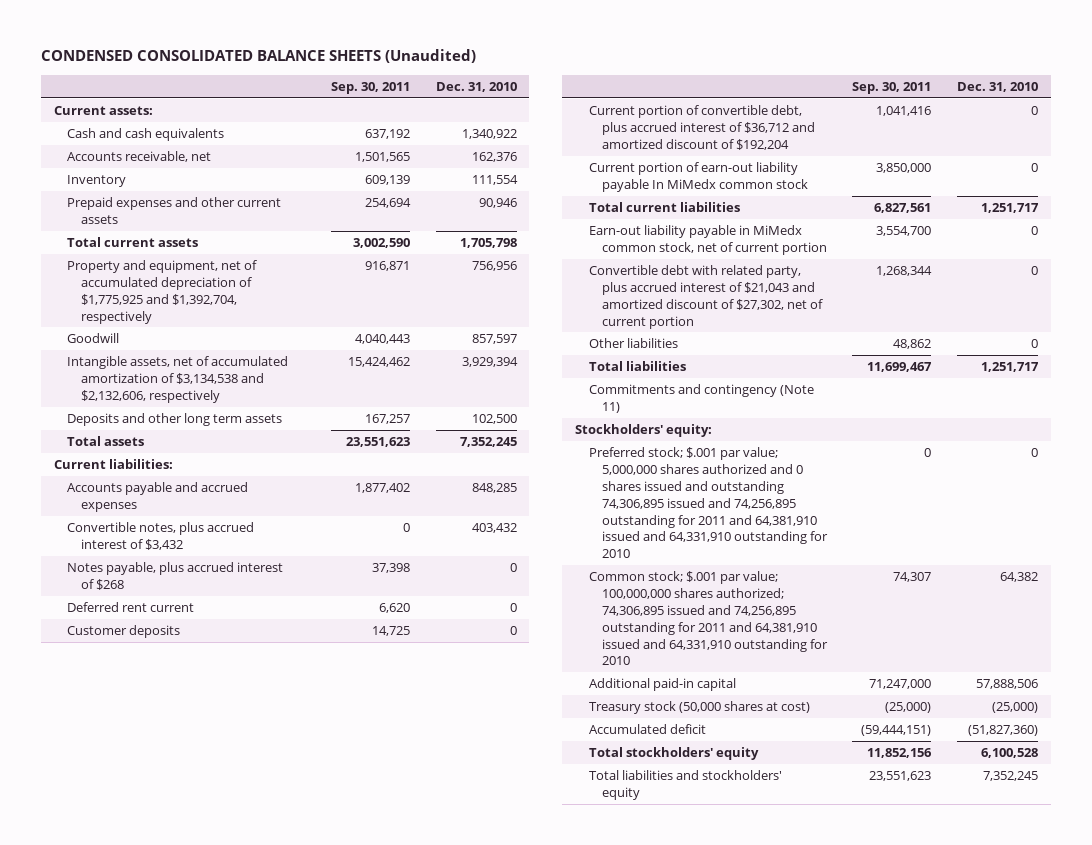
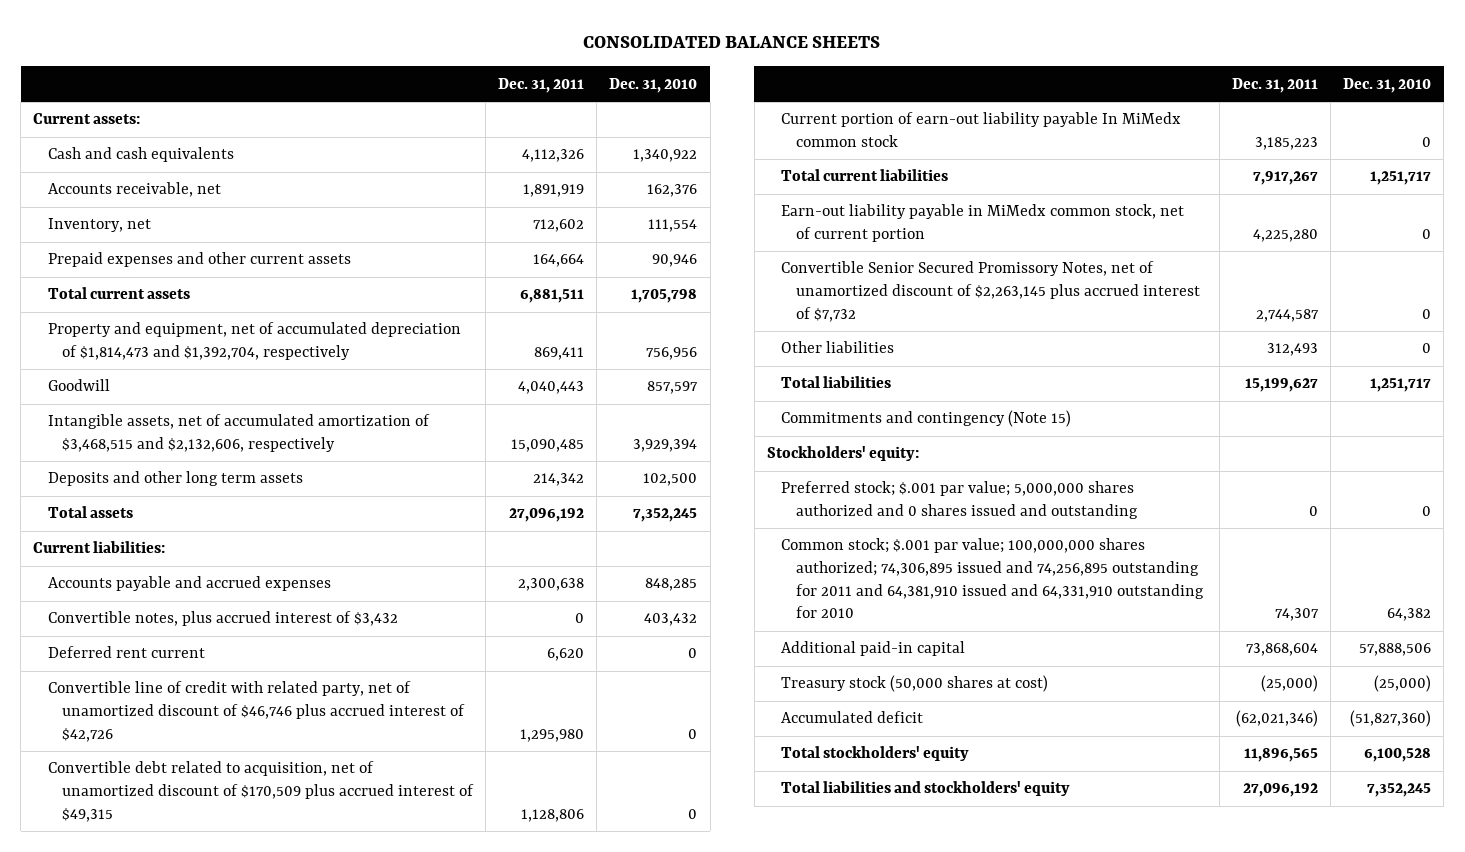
- CONDENSED CONSOLIDATED BALANCE SHEETS (Unaudited)
+ CONSOLIDATED BALANCE SHEETS
- | Sep. 30, 2011 | Dec. 31, 2010
+ | Dec. 31, 2011 | Dec. 31, 2010
- Inventory | 609,139 | 111,554
+ Inventory, net | 712,602 | 111,554
- Property and equipment, net of accumulated depreciation of $1,775,925 and $1,392,704, respectively | 916,871 | 756,956
+ Property and equipment, net of accumulated depreciation of $1,814,473 and $1,392,704, respectively | 869,411 | 756,956
- Intangible assets, net of accumulated amortization of $3,134,538 and $2,132,606, respectively | 15,424,462 | 3,929,394
+ Intangible assets, net of accumulated amortization of $3,468,515 and $2,132,606, respectively | 15,090,485 | 3,929,394
- Notes payable, plus accrued interest of $268 | 37,398 | 0
- Customer deposits | 14,725 | 0
- Current portion of convertible debt, plus accrued interest of $36,712 and amortized discount of $192,204 | 1,041,416 | 0
+ Convertible line of credit with related party, net of unamortized discount of $46,746 plus accrued interest of $42,726 | 1,295,980 | 0
+ Convertible debt related to acquisition, net of unamortized discount of $170,509 plus accrued interest of $49,315 | 1,128,806 | 0
- Convertible debt with related party, plus accrued interest of $21,043 and amortized discount of $27,302, net of current portion | 1,268,344 | 0
+ Convertible Senior Secured Promissory Notes, net of unamortized discount of $2,263,145 plus accrued interest of $7,732 | 2,744,587 | 0
- Commitments and contingency (Note 11)
+ Commitments and contingency (Note 15)
- Preferred stock; $.001 par value; 5,000,000 shares authorized and 0 shares issued and outstanding 74,306,895 issued and 74,256,895 outstanding for 2011 and 64,381,910 issued and 64,331,910 outstanding for 2010 | 0 | 0
+ Preferred stock; $.001 par value; 5,000,000 shares authorized and 0 shares issued and outstanding | 0 | 0

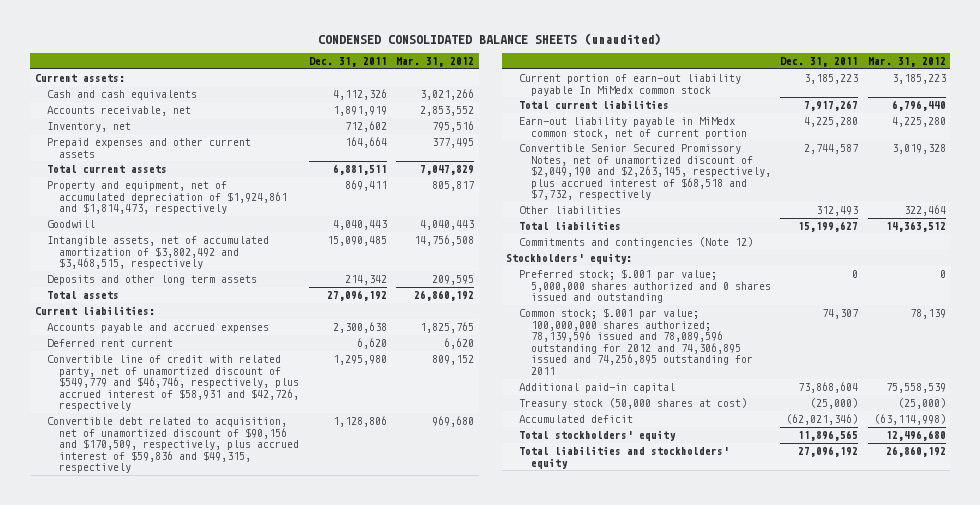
- CONSOLIDATED BALANCE SHEETS
+ CONDENSED CONSOLIDATED BALANCE SHEETS (unaudited)
- | Dec. 31, 2011 | Dec. 31, 2010
+ | Dec. 31, 2011 | Mar. 31, 2012
- Property and equipment, net of accumulated depreciation of $1,814,473 and $1,392,704, respectively | 869,411 | 756,956
+ Property and equipment, net of accumulated depreciation of $1,924,861 and $1,814,473, respectively | 869,411 | 805,817
- Intangible assets, net of accumulated amortization of $3,468,515 and $2,132,606, respectively | 15,090,485 | 3,929,394
+ Intangible assets, net of accumulated amortization of $3,802,492 and $3,468,515, respectively | 15,090,485 | 14,756,508
- Convertible notes, plus accrued interest of $3,432 | 0 | 403,432
- Convertible line of credit with related party, net of unamortized discount of $46,746 plus accrued interest of $42,726 | 1,295,980 | 0
- Convertible debt related to acquisition, net of unamortized discount of $170,509 plus accrued interest of $49,315 | 1,128,806 | 0
+ Convertible line of credit with related party, net of unamortized discount of $549,779 and $46,746, respectively, plus accrued interest of $58,931 and $42,726, respectively | 1,295,980 | 809,152
+ Convertible debt related to acquisition, net of unamortized discount of $90,156 and $170,509, respectively, plus accrued interest of $59,836 and $49,315, respectively | 1,128,806 | 969,680
- Convertible Senior Secured Promissory Notes, net of unamortized discount of $2,263,145 plus accrued interest of $7,732 | 2,744,587 | 0
+ Convertible Senior Secured Promissory Notes, net of unamortized discount of $2,049,190 and $2,263,145, respectively, plus accrued interest of $68,518 and $7,732, respectively | 2,744,587 | 3,019,328
- Commitments and contingency (Note 15)
+ Commitments and contingencies (Note 12)
- Common stock; $.001 par value; 100,000,000 shares authorized; 74,306,895 issued and 74,256,895 outstanding for 2011 and 64,381,910 issued and 64,331,910 outstanding for 2010 | 74,307 | 64,382
+ Common stock; $.001 par value; 100,000,000 shares authorized; 78,139,596 issued and 78,089,596 outstanding for 2012 and 74,306,895 issued and 74,256,895 outstanding for 2011 | 74,307 | 78,139

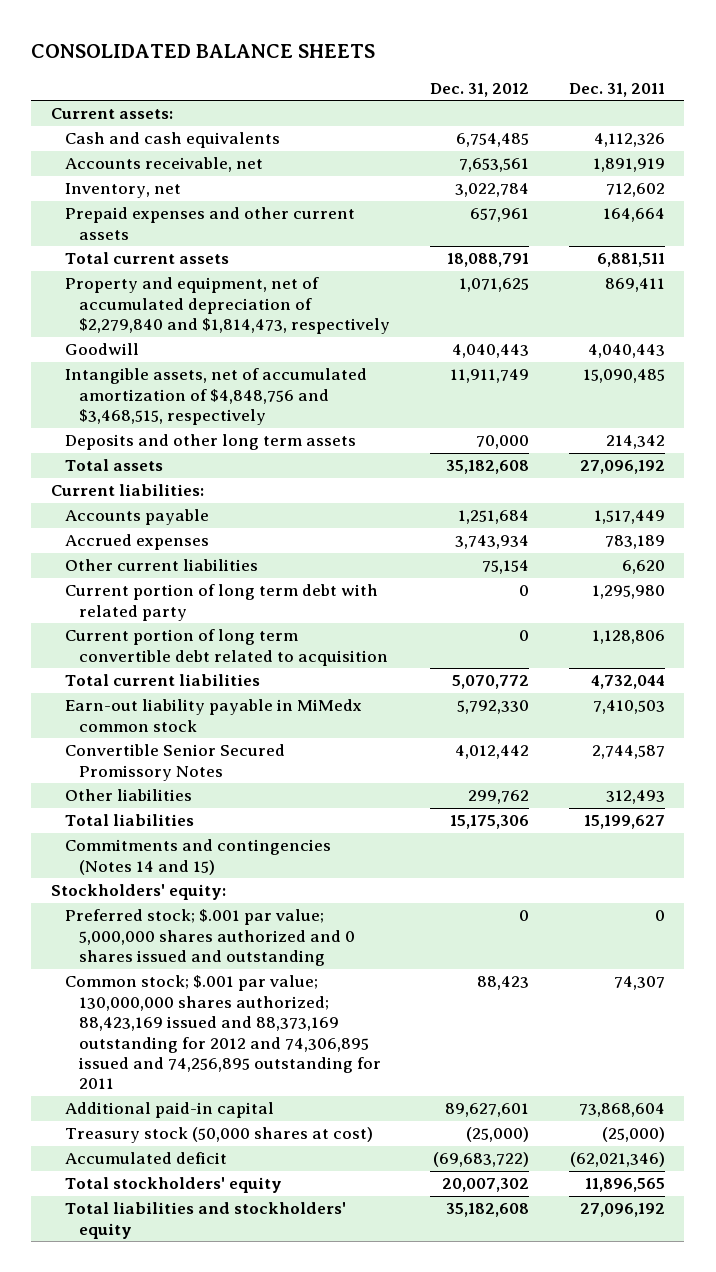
- CONDENSED CONSOLIDATED BALANCE SHEETS (unaudited)
+ CONSOLIDATED BALANCE SHEETS
- | Dec. 31, 2011 | Mar. 31, 2012
+ | Dec. 31, 2012 | Dec. 31, 2011
- Property and equipment, net of accumulated depreciation of $1,924,861 and $1,814,473, respectively | 869,411 | 805,817
+ Property and equipment, net of accumulated depreciation of $2,279,840 and $1,814,473, respectively | 1,071,625 | 869,411
- Intangible assets, net of accumulated amortization of $3,802,492 and $3,468,515, respectively | 15,090,485 | 14,756,508
+ Intangible assets, net of accumulated amortization of $4,848,756 and $3,468,515, respectively | 11,911,749 | 15,090,485
- Accounts payable and accrued expenses | 2,300,638 | 1,825,765
- Deferred rent current | 6,620 | 6,620
- Convertible line of credit with related party, net of unamortized discount of $549,779 and $46,746, respectively, plus accrued interest of $58,931 and $42,726, respectively | 1,295,980 | 809,152
- Convertible debt related to acquisition, net of unamortized discount of $90,156 and $170,509, respectively, plus accrued interest of $59,836 and $49,315, respectively | 1,128,806 | 969,680
- Current portion of earn-out liability payable In MiMedx common stock | 3,185,223 | 3,185,223
- Total current liabilities | 7,917,267 | 6,796,440
- Earn-out liability payable in MiMedx common stock, net of current portion | 4,225,280 | 4,225,280
- Convertible Senior Secured Promissory Notes, net of unamortized discount of $2,049,190 and $2,263,145, respectively, plus accrued interest of $68,518 and $7,732, respectively | 2,744,587 | 3,019,328
+ Accounts payable | 1,251,684 | 1,517,449
+ Accrued expenses | 3,743,934 | 783,189
+ Other current liabilities | 75,154 | 6,620
+ Current portion of long term debt with related party | 0 | 1,295,980
+ Current portion of long term convertible debt related to acquisition | 0 | 1,128,806
+ Total current liabilities | 5,070,772 | 4,732,044
+ Earn-out liability payable in MiMedx common stock | 5,792,330 | 7,410,503
+ Convertible Senior Secured Promissory Notes | 4,012,442 | 2,744,587
- Commitments and contingencies (Note 12)
+ Commitments and contingencies (Notes 14 and 15)
- Common stock; $.001 par value; 100,000,000 shares authorized; 78,139,596 issued and 78,089,596 outstanding for 2012 and 74,306,895 issued and 74,256,895 outstanding for 2011 | 74,307 | 78,139
+ Common stock; $.001 par value; 130,000,000 shares authorized; 88,423,169 issued and 88,373,169 outstanding for 2012 and 74,306,895 issued and 74,256,895 outstanding for 2011 | 88,423 | 74,307

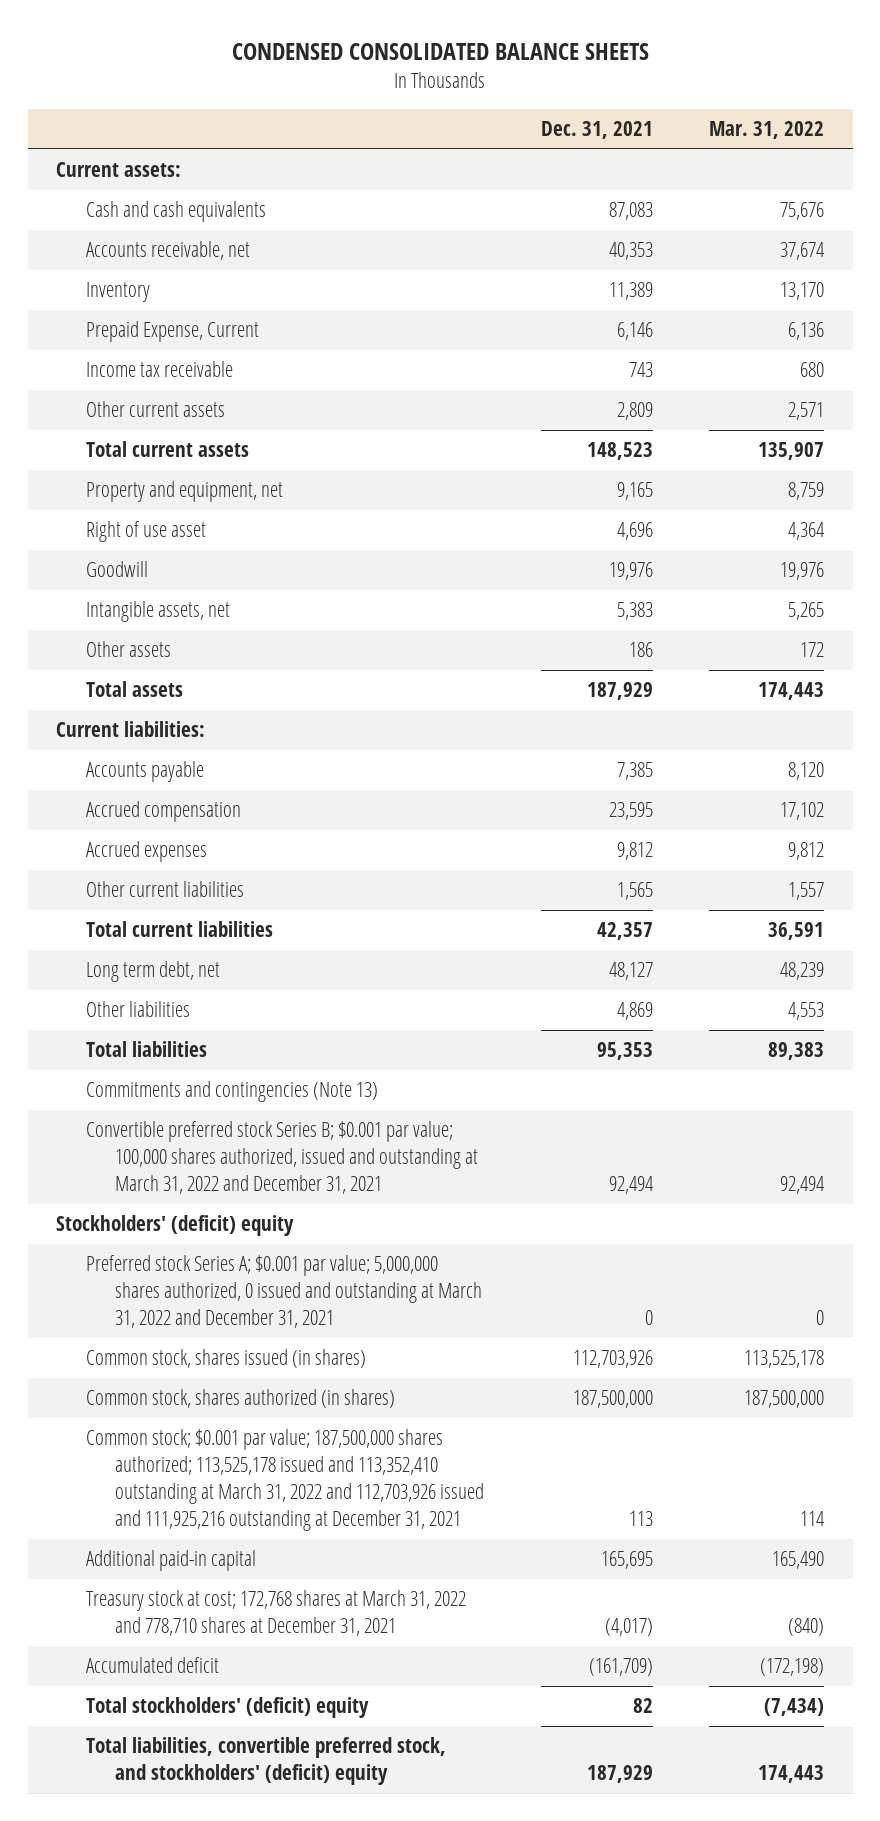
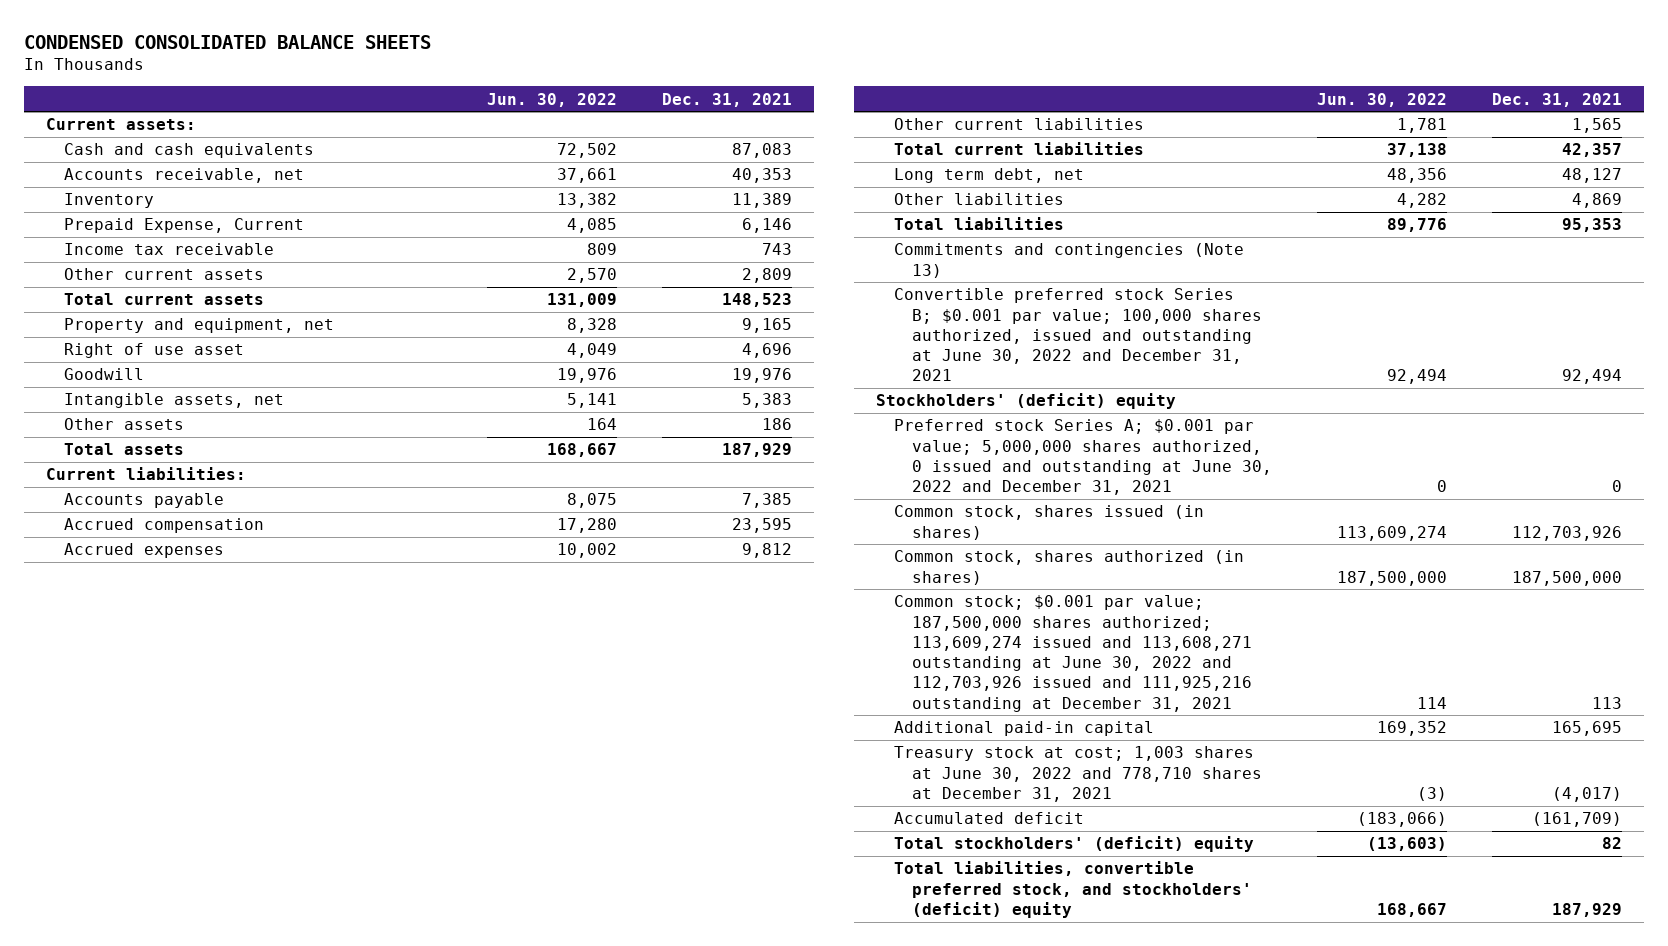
- | Dec. 31, 2021 | Mar. 31, 2022
+ | Jun. 30, 2022 | Dec. 31, 2021
- Convertible preferred stock Series B; $0.001 par value; 100,000 shares authorized, issued and outstanding at March 31, 2022 and December 31, 2021 | 92,494 | 92,494
+ Convertible preferred stock Series B; $0.001 par value; 100,000 shares authorized, issued and outstanding at June 30, 2022 and December 31, 2021 | 92,494 | 92,494
- Preferred stock Series A; $0.001 par value; 5,000,000 shares authorized, 0 issued and outstanding at March 31, 2022 and December 31, 2021 | 0 | 0
+ Preferred stock Series A; $0.001 par value; 5,000,000 shares authorized, 0 issued and outstanding at June 30, 2022 and December 31, 2021 | 0 | 0
- Common stock; $0.001 par value; 187,500,000 shares authorized; 113,525,178 issued and 113,352,410 outstanding at March 31, 2022 and 112,703,926 issued and 111,925,216 outstanding at December 31, 2021 | 113 | 114
+ Common stock; $0.001 par value; 187,500,000 shares authorized; 113,609,274 issued and 113,608,271 outstanding at June 30, 2022 and 112,703,926 issued and 111,925,216 outstanding at December 31, 2021 | 114 | 113
- Treasury stock at cost; 172,768 shares at March 31, 2022 and 778,710 shares at December 31, 2021 | (4,017) | (840)
+ Treasury stock at cost; 1,003 shares at June 30, 2022 and 778,710 shares at December 31, 2021 | (3) | (4,017)

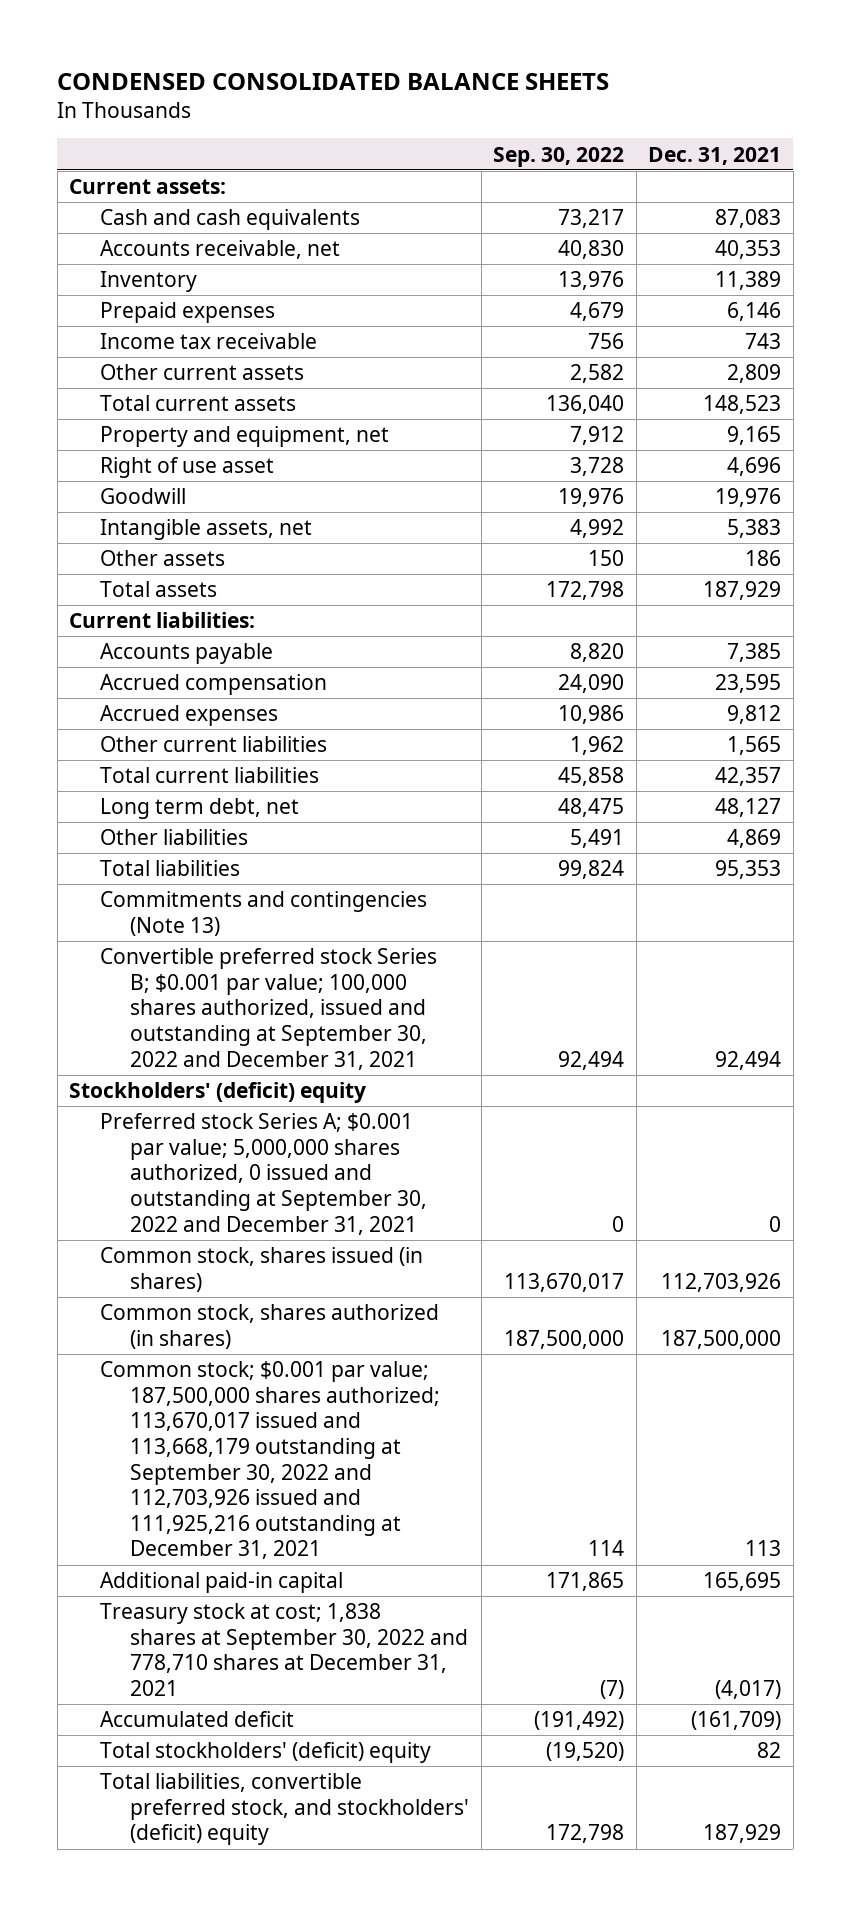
- | Jun. 30, 2022 | Dec. 31, 2021
+ | Sep. 30, 2022 | Dec. 31, 2021
- Prepaid Expense, Current | 4,085 | 6,146
+ Prepaid expenses | 4,679 | 6,146
- Convertible preferred stock Series B; $0.001 par value; 100,000 shares authorized, issued and outstanding at June 30, 2022 and December 31, 2021 | 92,494 | 92,494
+ Convertible preferred stock Series B; $0.001 par value; 100,000 shares authorized, issued and outstanding at September 30, 2022 and December 31, 2021 | 92,494 | 92,494
- Preferred stock Series A; $0.001 par value; 5,000,000 shares authorized, 0 issued and outstanding at June 30, 2022 and December 31, 2021 | 0 | 0
+ Preferred stock Series A; $0.001 par value; 5,000,000 shares authorized, 0 issued and outstanding at September 30, 2022 and December 31, 2021 | 0 | 0
- Common stock; $0.001 par value; 187,500,000 shares authorized; 113,609,274 issued and 113,608,271 outstanding at June 30, 2022 and 112,703,926 issued and 111,925,216 outstanding at December 31, 2021 | 114 | 113
+ Common stock; $0.001 par value; 187,500,000 shares authorized; 113,670,017 issued and 113,668,179 outstanding at September 30, 2022 and 112,703,926 issued and 111,925,216 outstanding at December 31, 2021 | 114 | 113
- Treasury stock at cost; 1,003 shares at June 30, 2022 and 778,710 shares at December 31, 2021 | (3) | (4,017)
+ Treasury stock at cost; 1,838 shares at September 30, 2022 and 778,710 shares at December 31, 2021 | (7) | (4,017)

